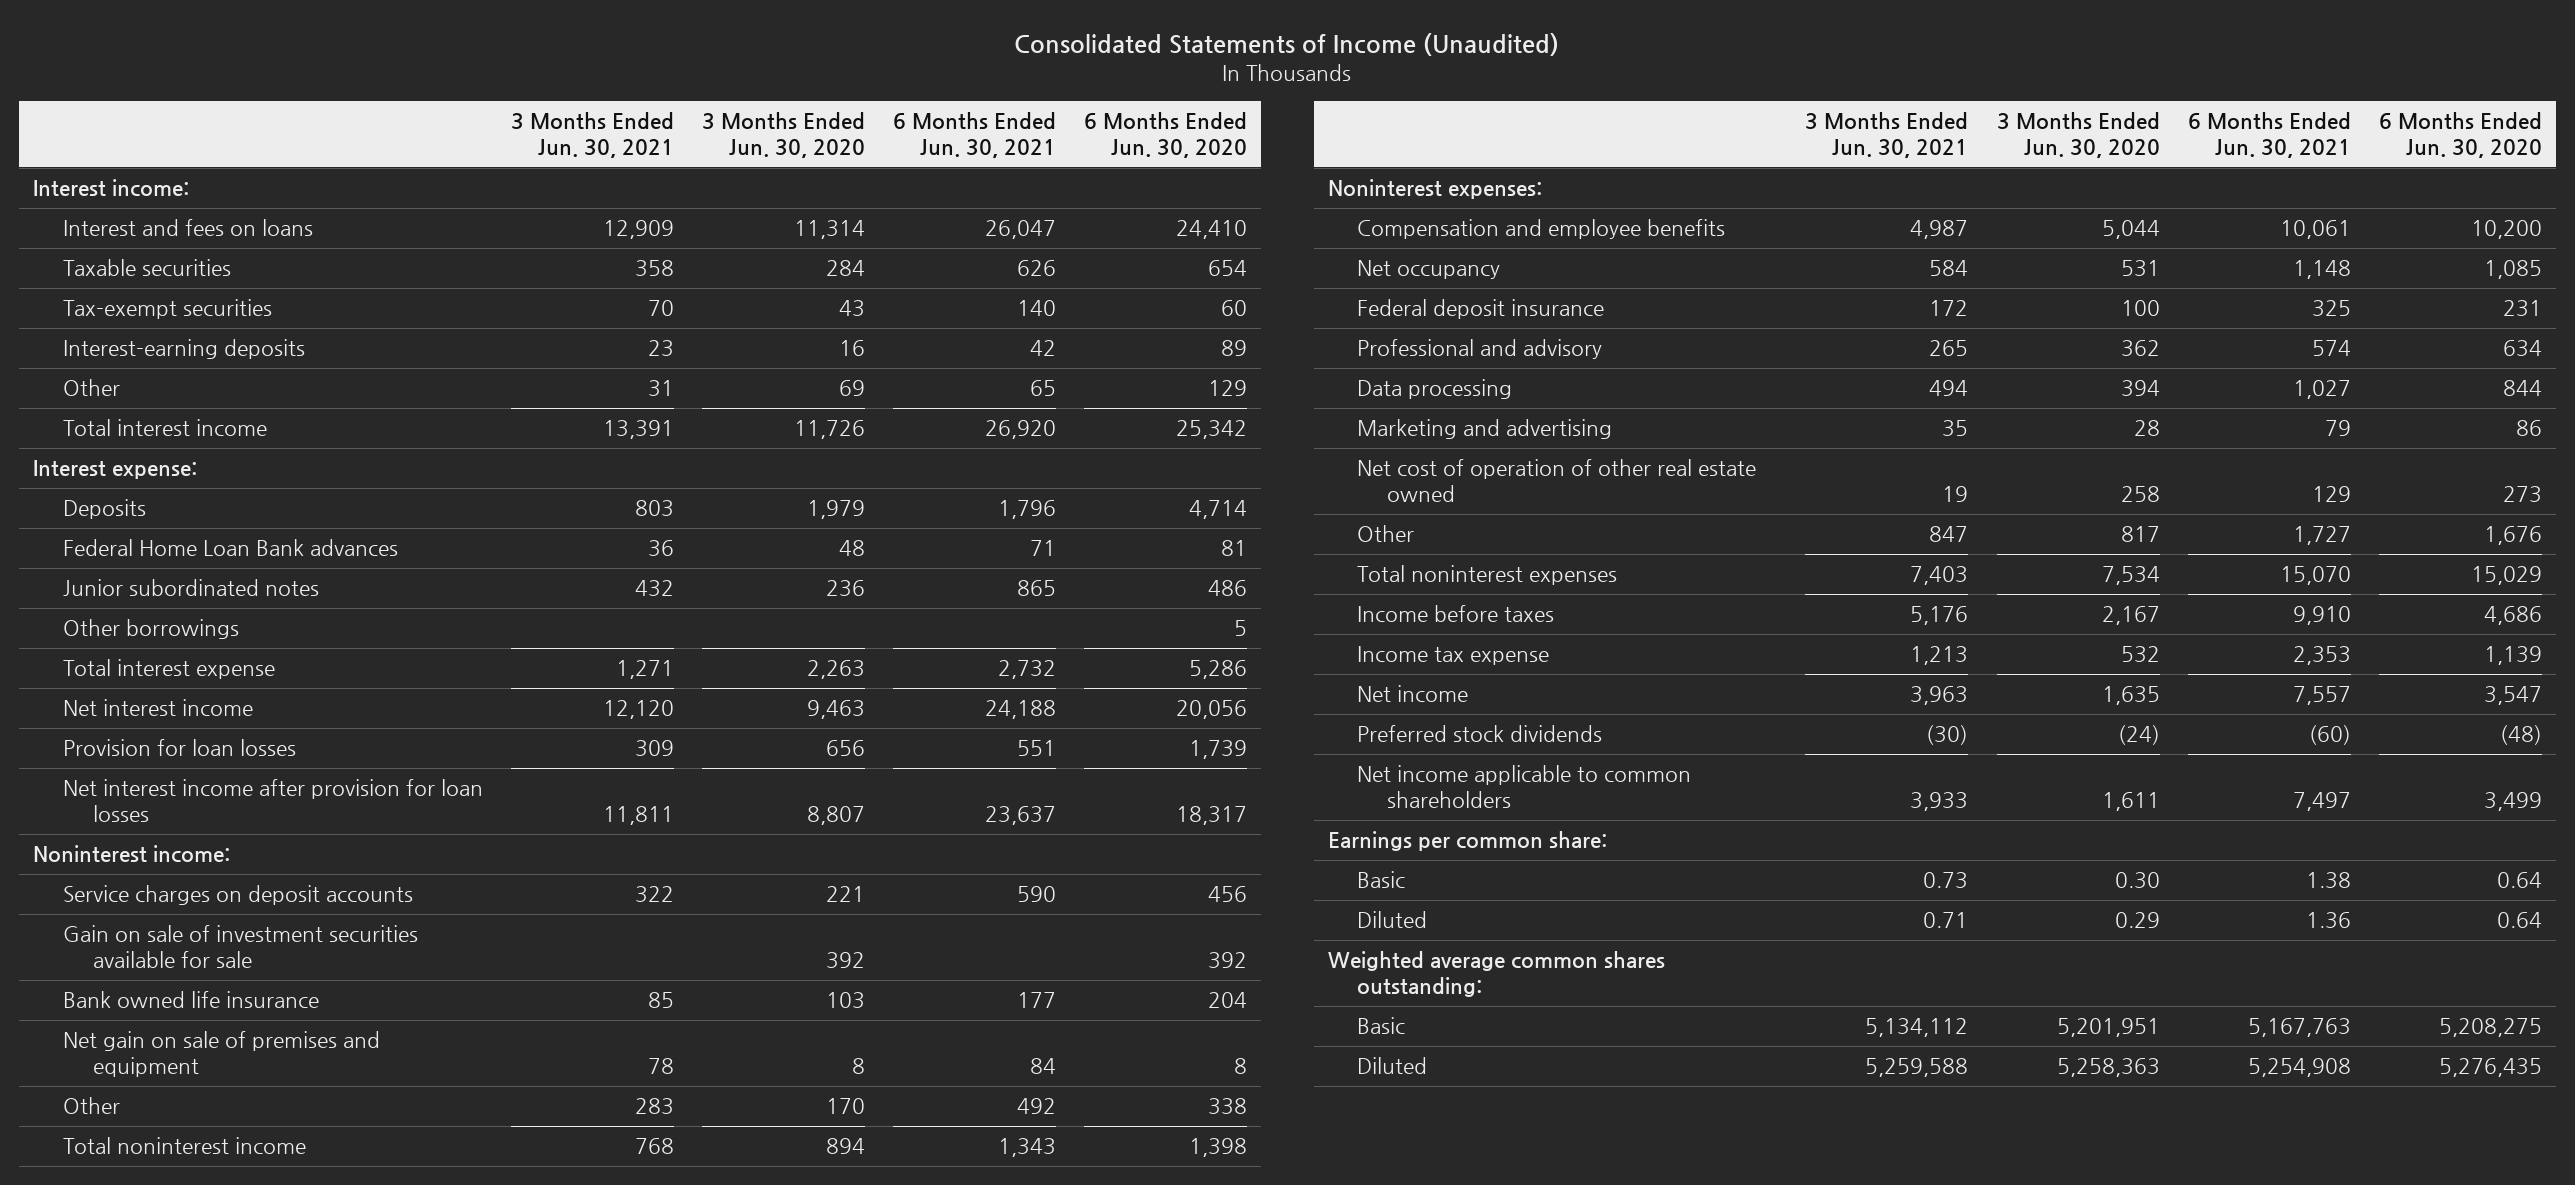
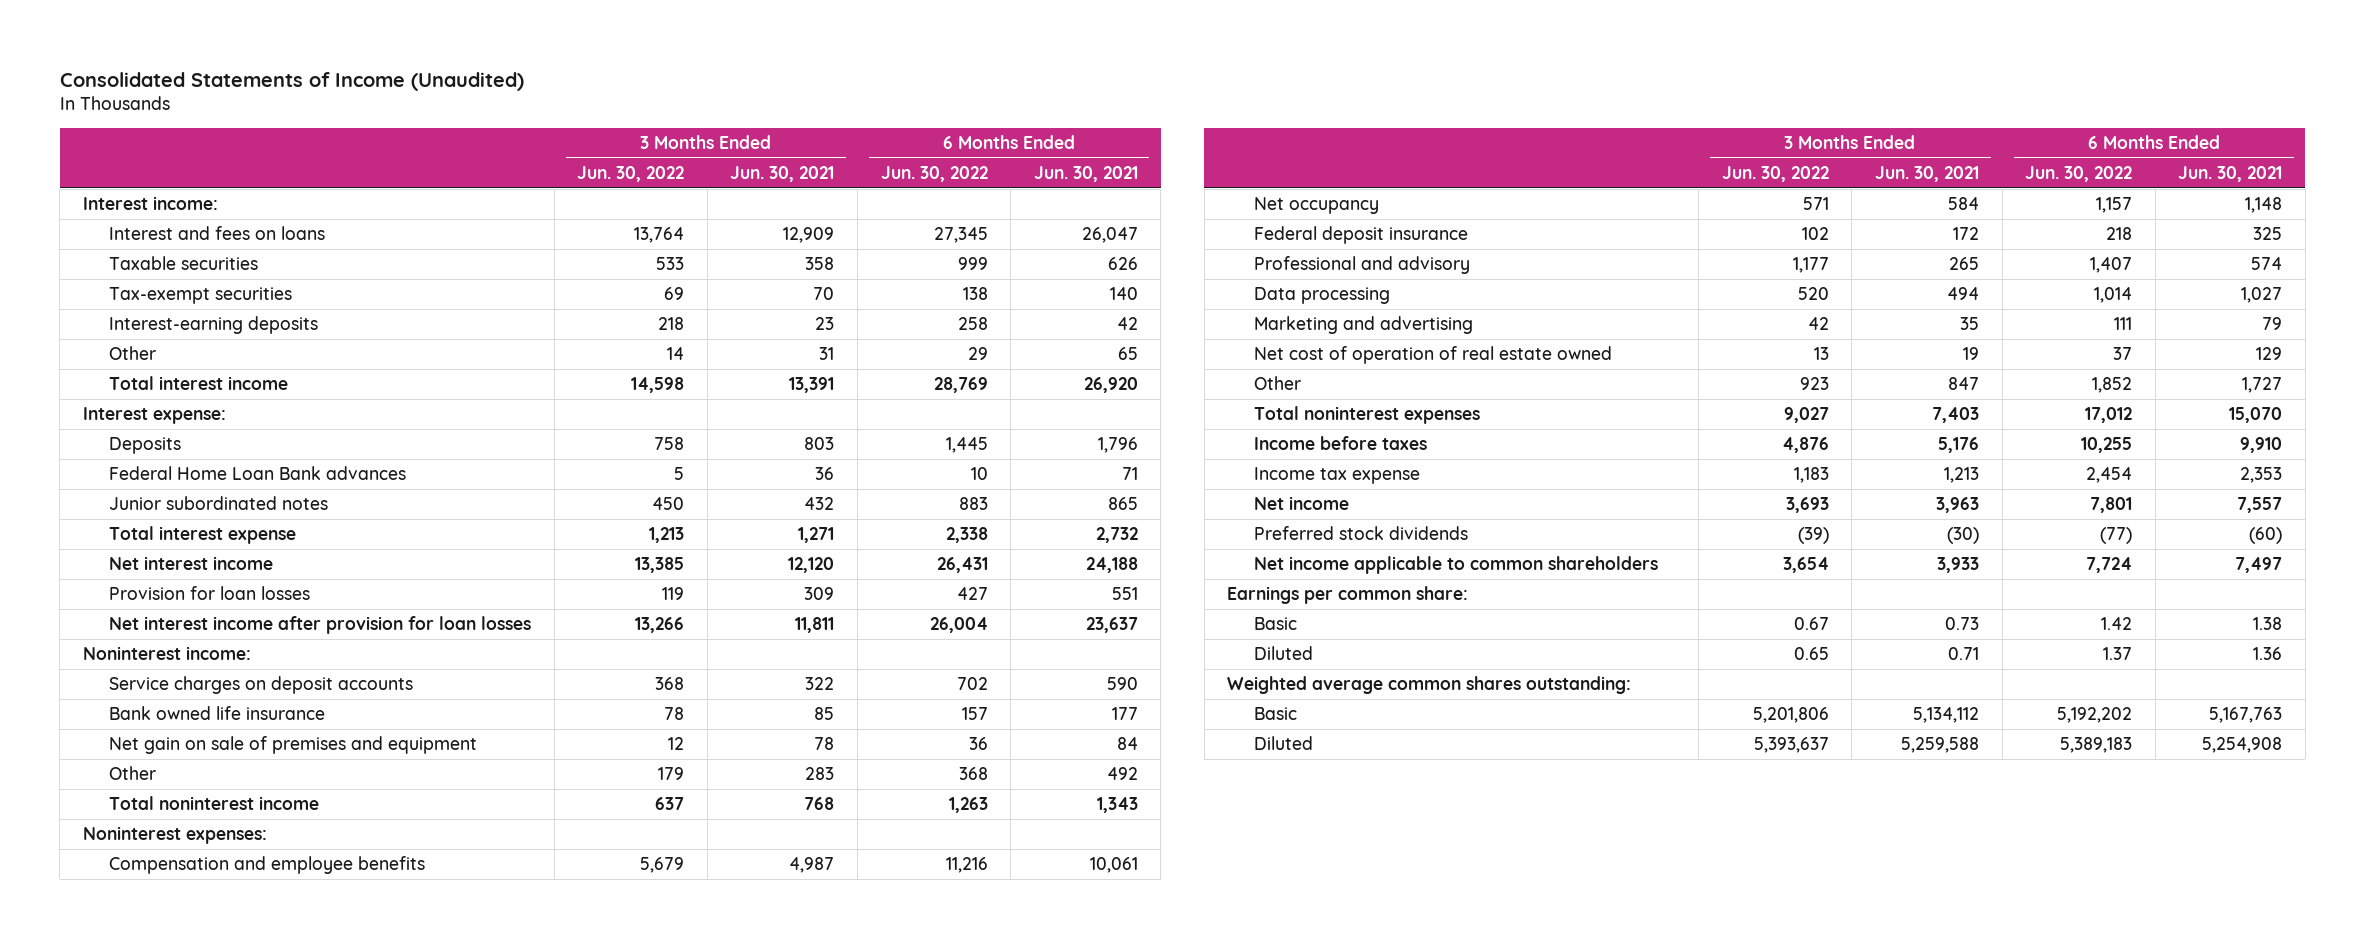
- | 3 Months Ended Jun. 30, 2021 | 3 Months Ended Jun. 30, 2020 | 6 Months Ended Jun. 30, 2021 | 6 Months Ended Jun. 30, 2020
+ | 3 Months Ended Jun. 30, 2022 | 3 Months Ended Jun. 30, 2021 | 6 Months Ended Jun. 30, 2022 | 6 Months Ended Jun. 30, 2021
- Other borrowings | | | | 5
- Gain on sale of investment securities available for sale | | 392 | | 392
- Net cost of operation of other real estate owned | 19 | 258 | 129 | 273
+ Net cost of operation of real estate owned | 13 | 19 | 37 | 129

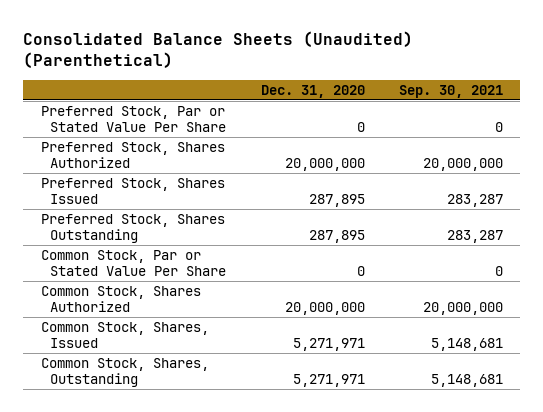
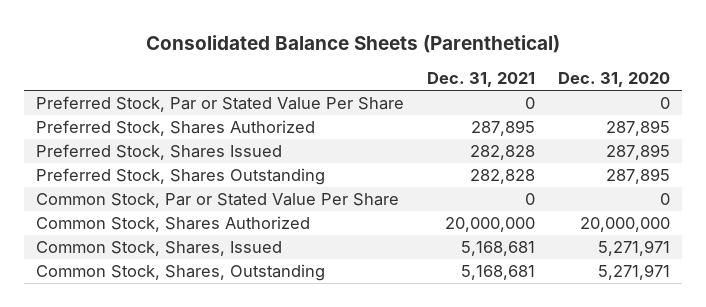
- Consolidated Balance Sheets (Unaudited) (Parenthetical)
+ Consolidated Balance Sheets (Parenthetical)
- | Dec. 31, 2020 | Sep. 30, 2021
+ | Dec. 31, 2021 | Dec. 31, 2020
- Preferred Stock, Shares Authorized | 20,000,000 | 20,000,000
+ Preferred Stock, Shares Authorized | 287,895 | 287,895

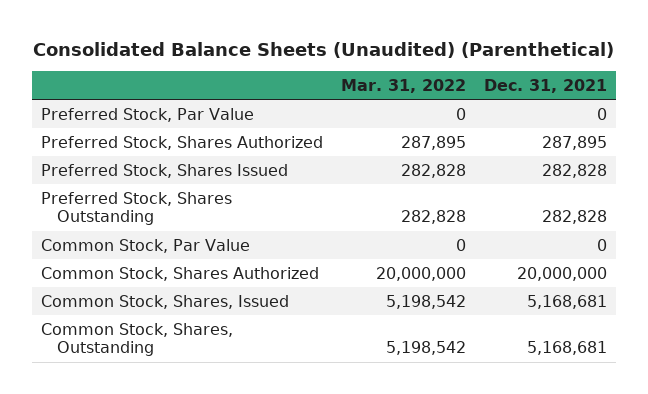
- Consolidated Balance Sheets (Parenthetical)
+ Consolidated Balance Sheets (Unaudited) (Parenthetical)
- | Dec. 31, 2021 | Dec. 31, 2020
+ | Mar. 31, 2022 | Dec. 31, 2021
- Preferred Stock, Par or Stated Value Per Share | 0 | 0
+ Preferred Stock, Par Value | 0 | 0
- Common Stock, Par or Stated Value Per Share | 0 | 0
+ Common Stock, Par Value | 0 | 0

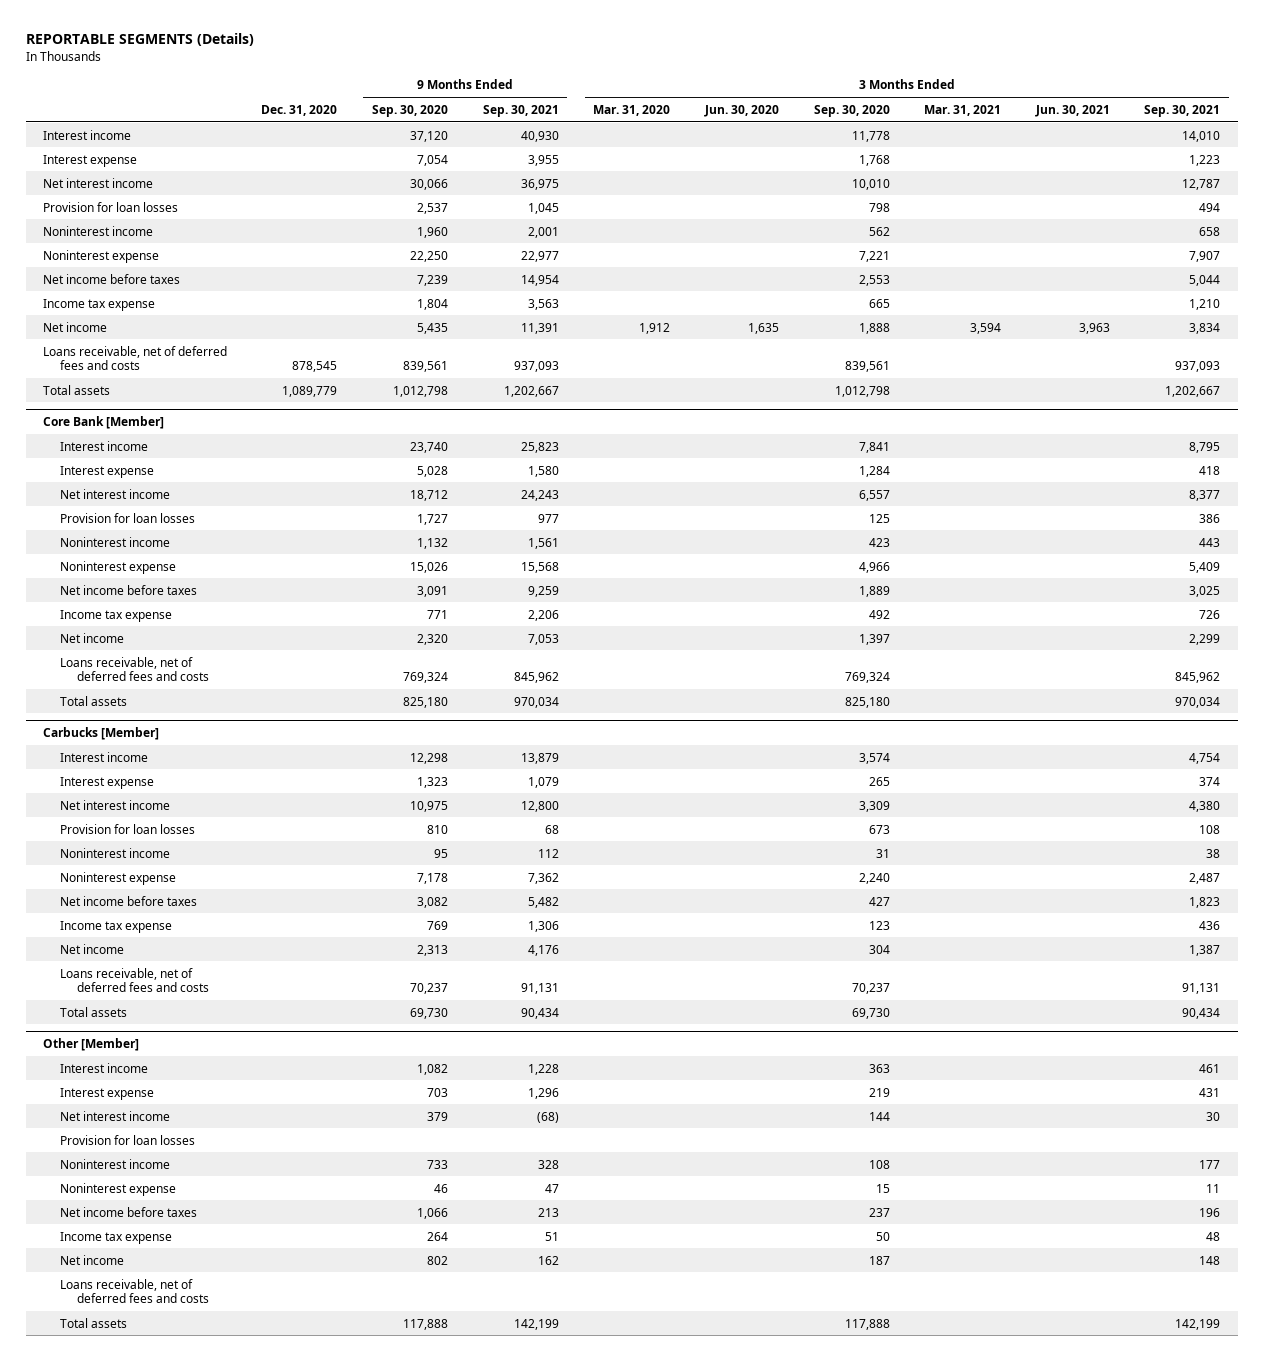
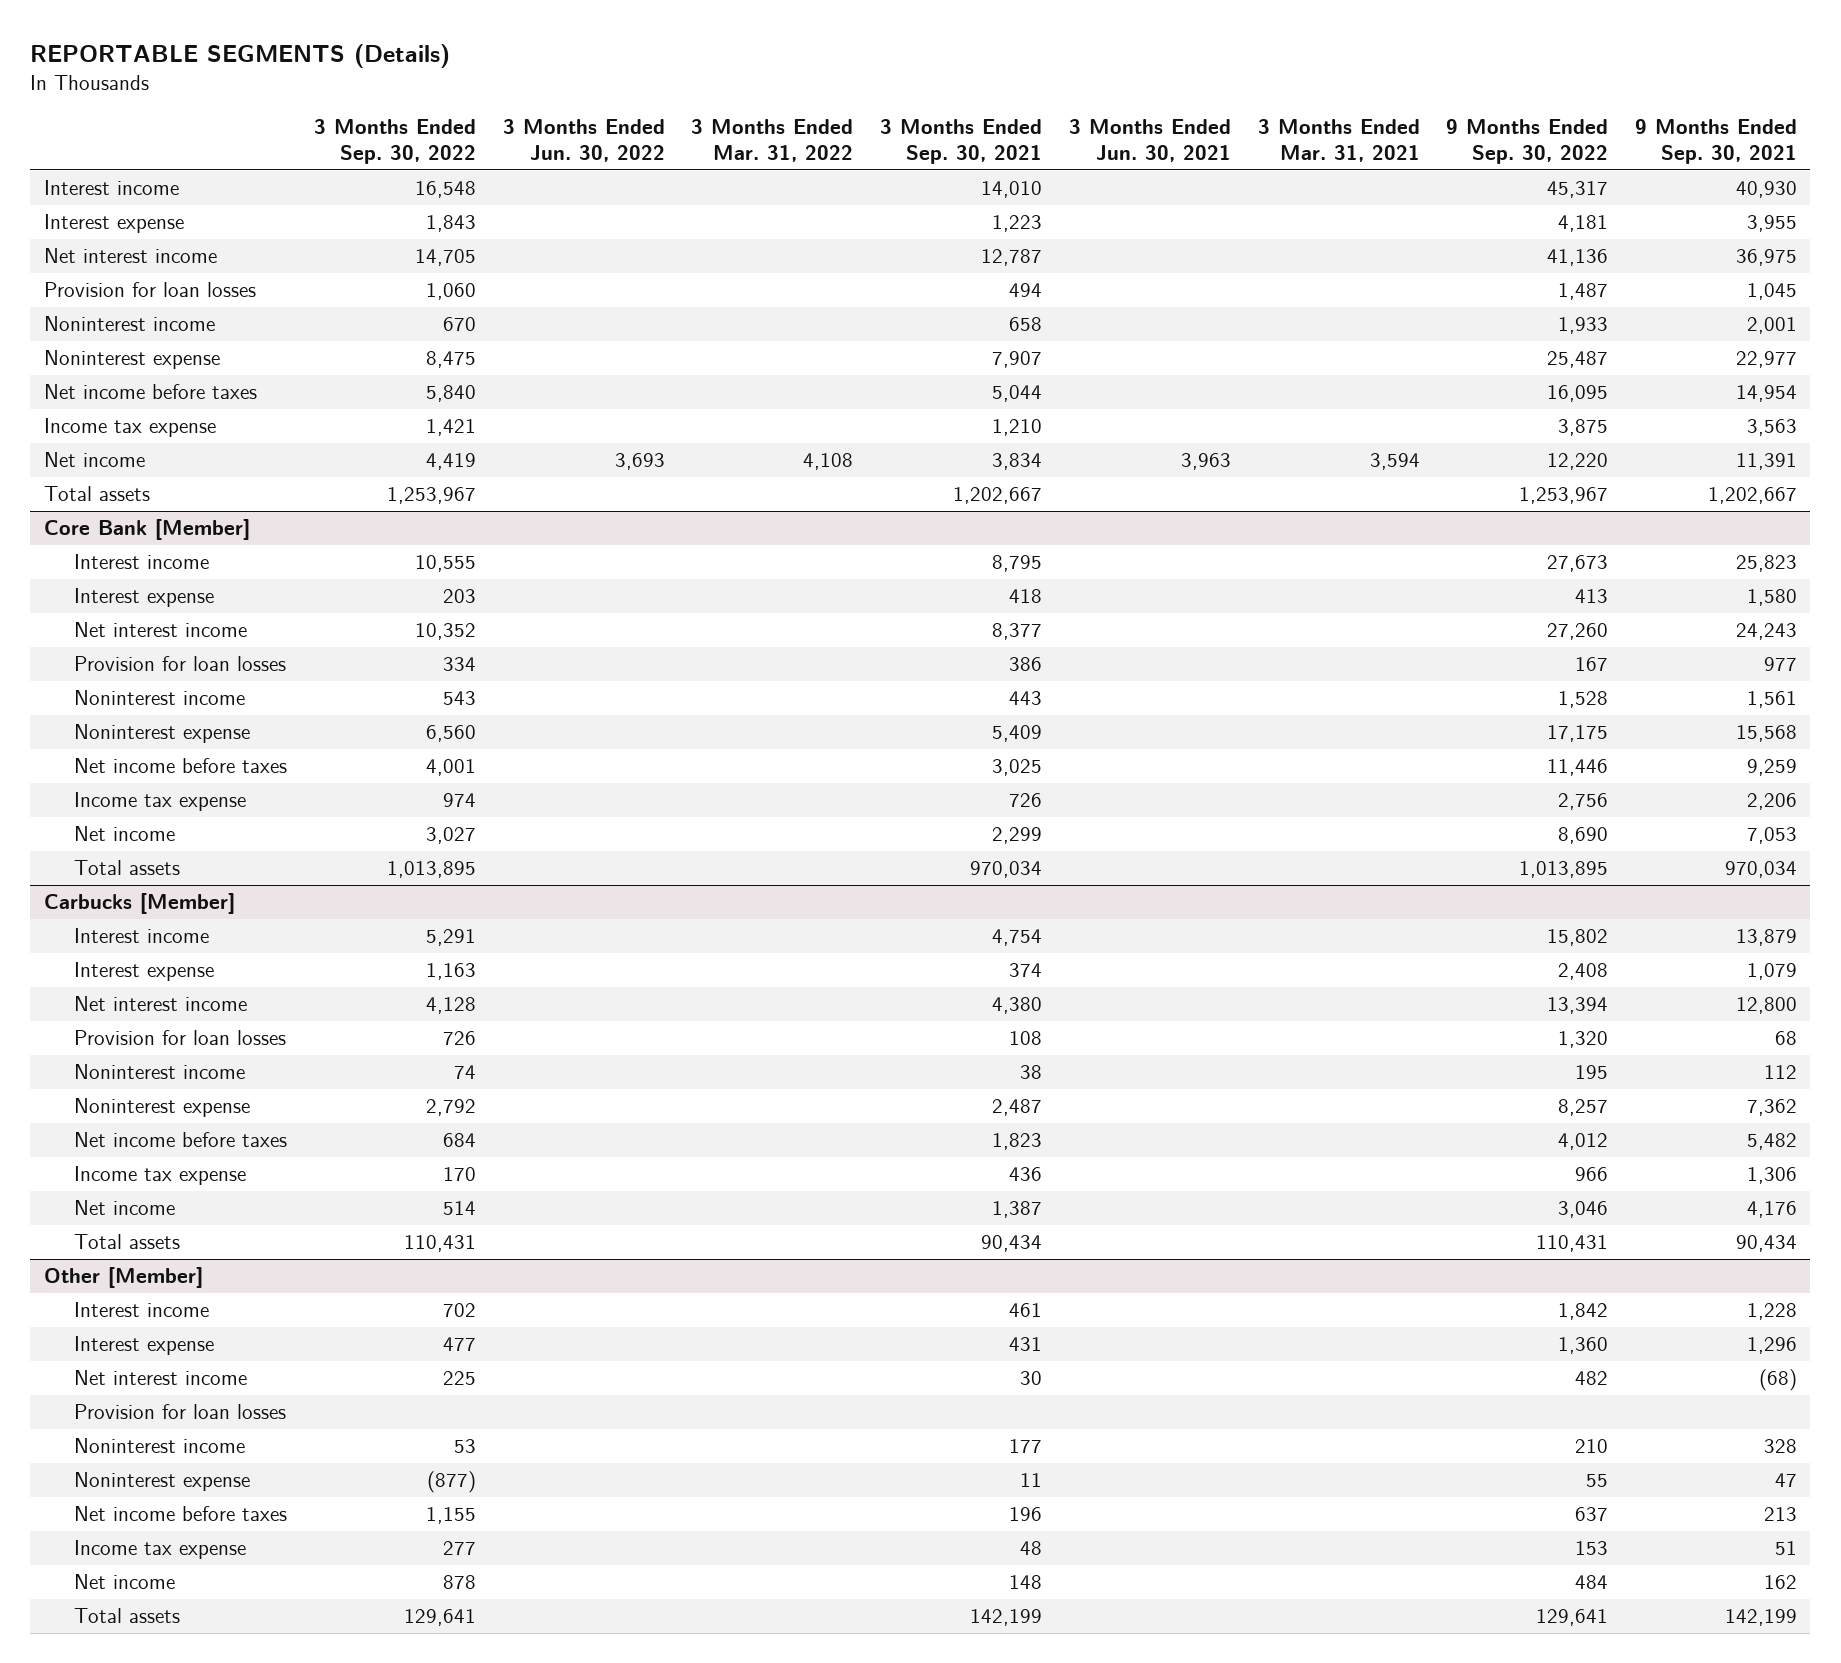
- | Dec. 31, 2020 | 9 Months Ended Sep. 30, 2020 | 9 Months Ended Sep. 30, 2021 | 3 Months Ended Mar. 31, 2020 | 3 Months Ended Jun. 30, 2020 | 3 Months Ended Sep. 30, 2020 | 3 Months Ended Mar. 31, 2021 | 3 Months Ended Jun. 30, 2021 | 3 Months Ended Sep. 30, 2021
+ | 3 Months Ended Sep. 30, 2022 | 3 Months Ended Jun. 30, 2022 | 3 Months Ended Mar. 31, 2022 | 3 Months Ended Sep. 30, 2021 | 3 Months Ended Jun. 30, 2021 | 3 Months Ended Mar. 31, 2021 | 9 Months Ended Sep. 30, 2022 | 9 Months Ended Sep. 30, 2021
- Loans receivable, net of deferred fees and costs | 878,545 | 839,561 | 937,093 | | | 839,561 | | | 937,093
@ Core Bank [Member]
- Loans receivable, net of deferred fees and costs | | 769,324 | 845,962 | | | 769,324 | | | 845,962
@ Carbucks [Member]
- Loans receivable, net of deferred fees and costs | | 70,237 | 91,131 | | | 70,237 | | | 91,131
@ Other [Member]
- Loans receivable, net of deferred fees and costs

